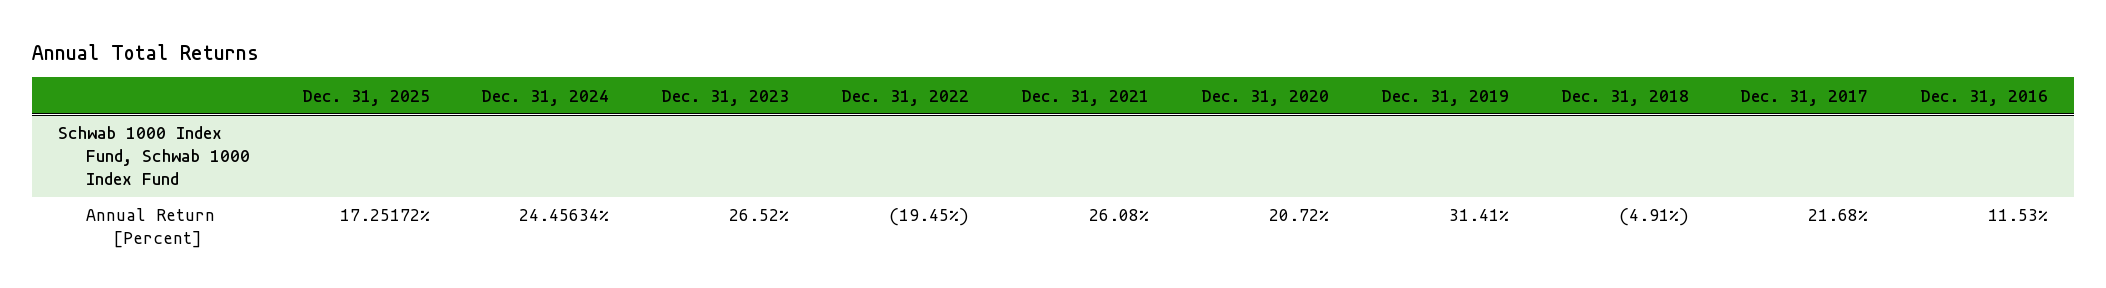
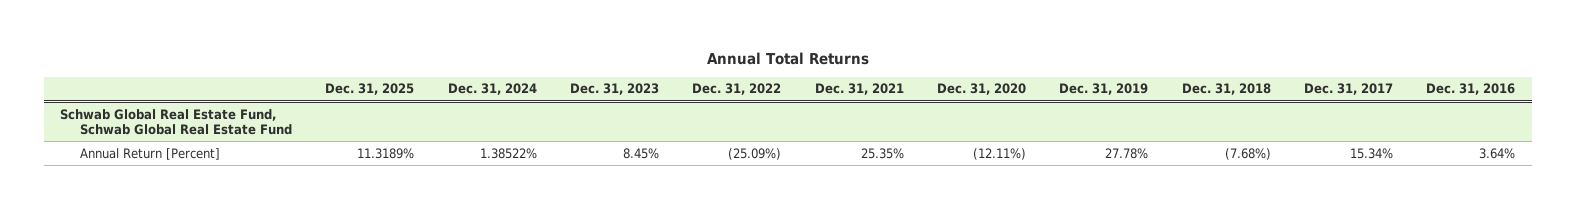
- Schwab 1000 Index Fund, Schwab 1000 Index Fund
- Annual Return [Percent] | 17.25172% | 24.45634% | 26.52% | (19.45%) | 26.08% | 20.72% | 31.41% | (4.91%) | 21.68% | 11.53%
+ Schwab Global Real Estate Fund, Schwab Global Real Estate Fund
+ Annual Return [Percent] | 11.3189% | 1.38522% | 8.45% | (25.09%) | 25.35% | (12.11%) | 27.78% | (7.68%) | 15.34% | 3.64%

